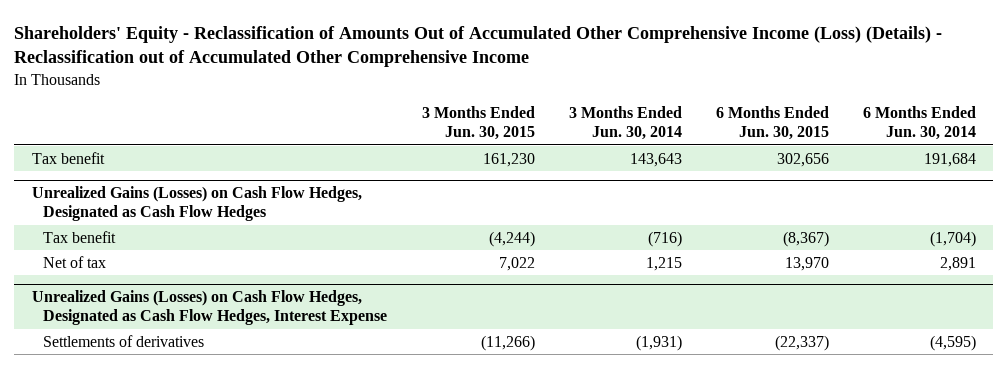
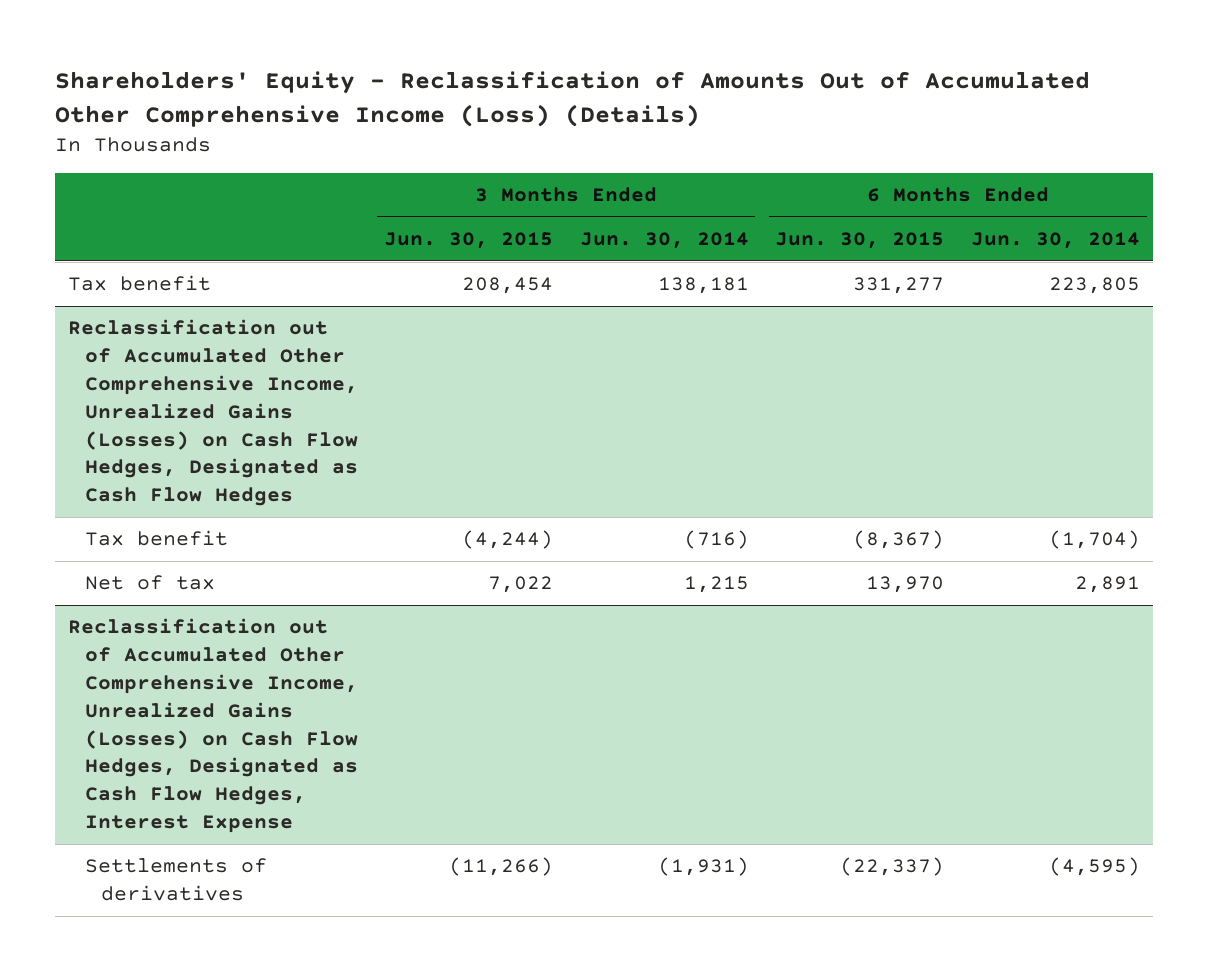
- Shareholders' Equity - Reclassification of Amounts Out of Accumulated Other Comprehensive Income (Loss) (Details) - Reclassification out of Accumulated Other Comprehensive Income
+ Shareholders' Equity - Reclassification of Amounts Out of Accumulated Other Comprehensive Income (Loss) (Details)
- Tax benefit | 161,230 | 143,643 | 302,656 | 191,684
- Unrealized Gains (Losses) on Cash Flow Hedges, Designated as Cash Flow Hedges
+ Tax benefit | 208,454 | 138,181 | 331,277 | 223,805
+ Reclassification out of Accumulated Other Comprehensive Income, Unrealized Gains (Losses) on Cash Flow Hedges, Designated as Cash Flow Hedges
- Unrealized Gains (Losses) on Cash Flow Hedges, Designated as Cash Flow Hedges, Interest Expense
+ Reclassification out of Accumulated Other Comprehensive Income, Unrealized Gains (Losses) on Cash Flow Hedges, Designated as Cash Flow Hedges, Interest Expense

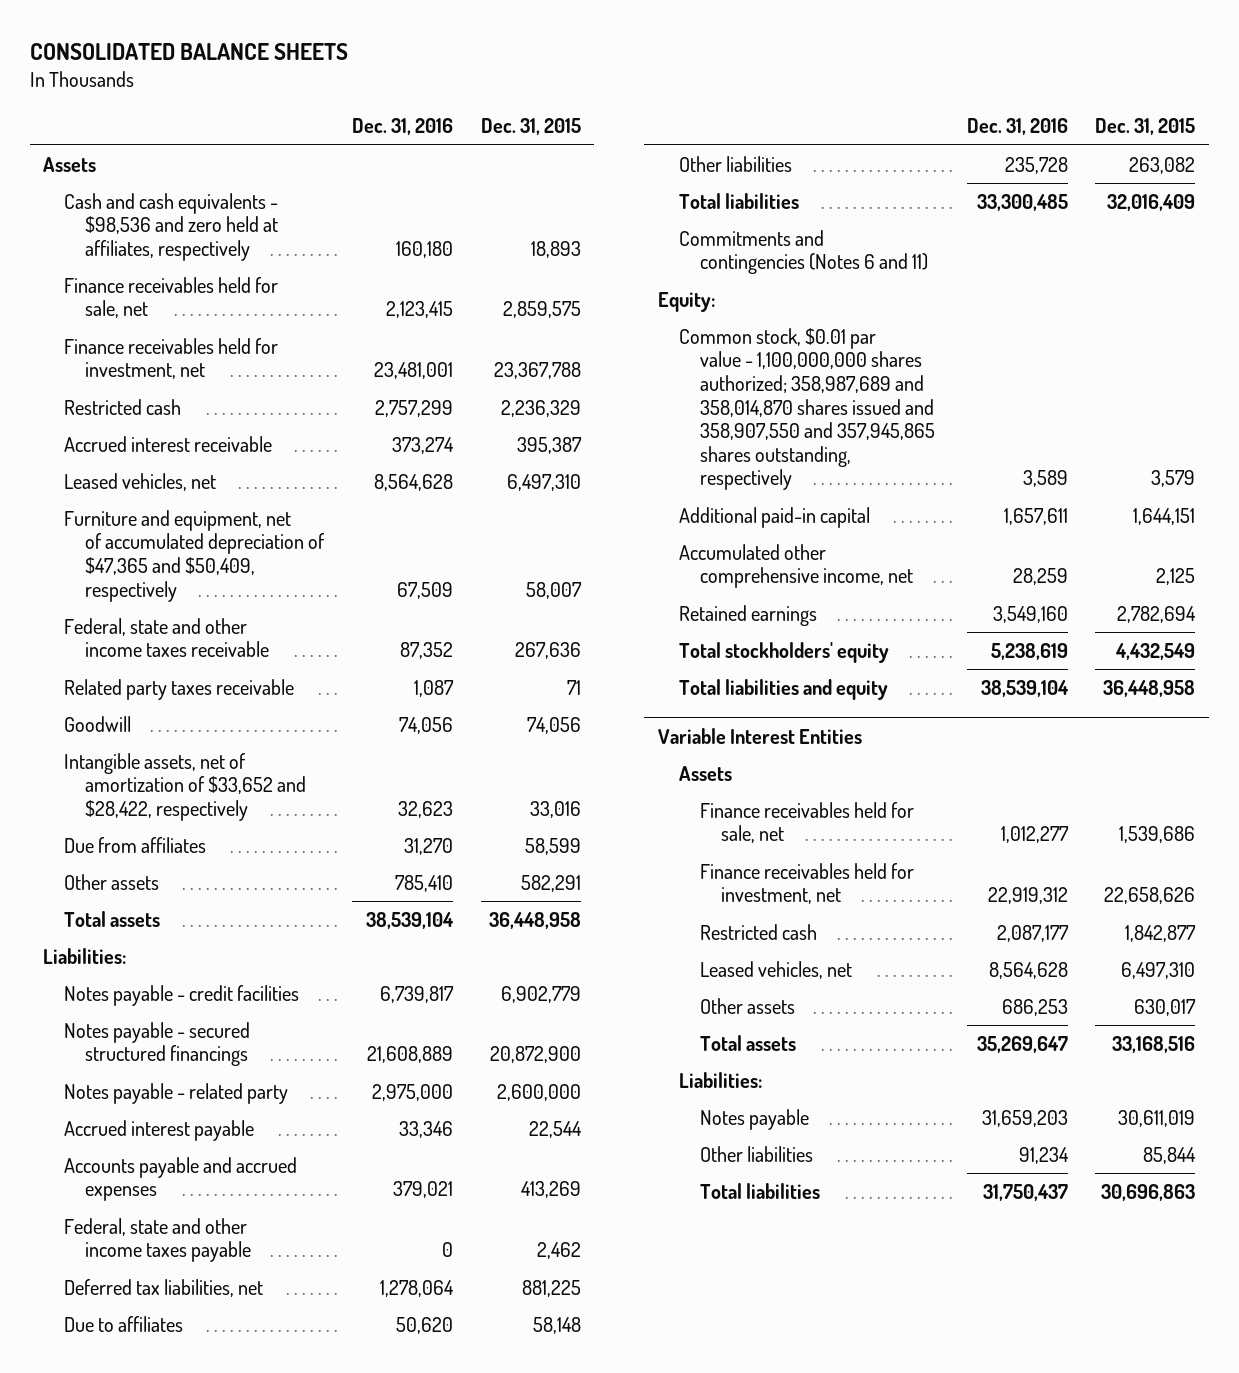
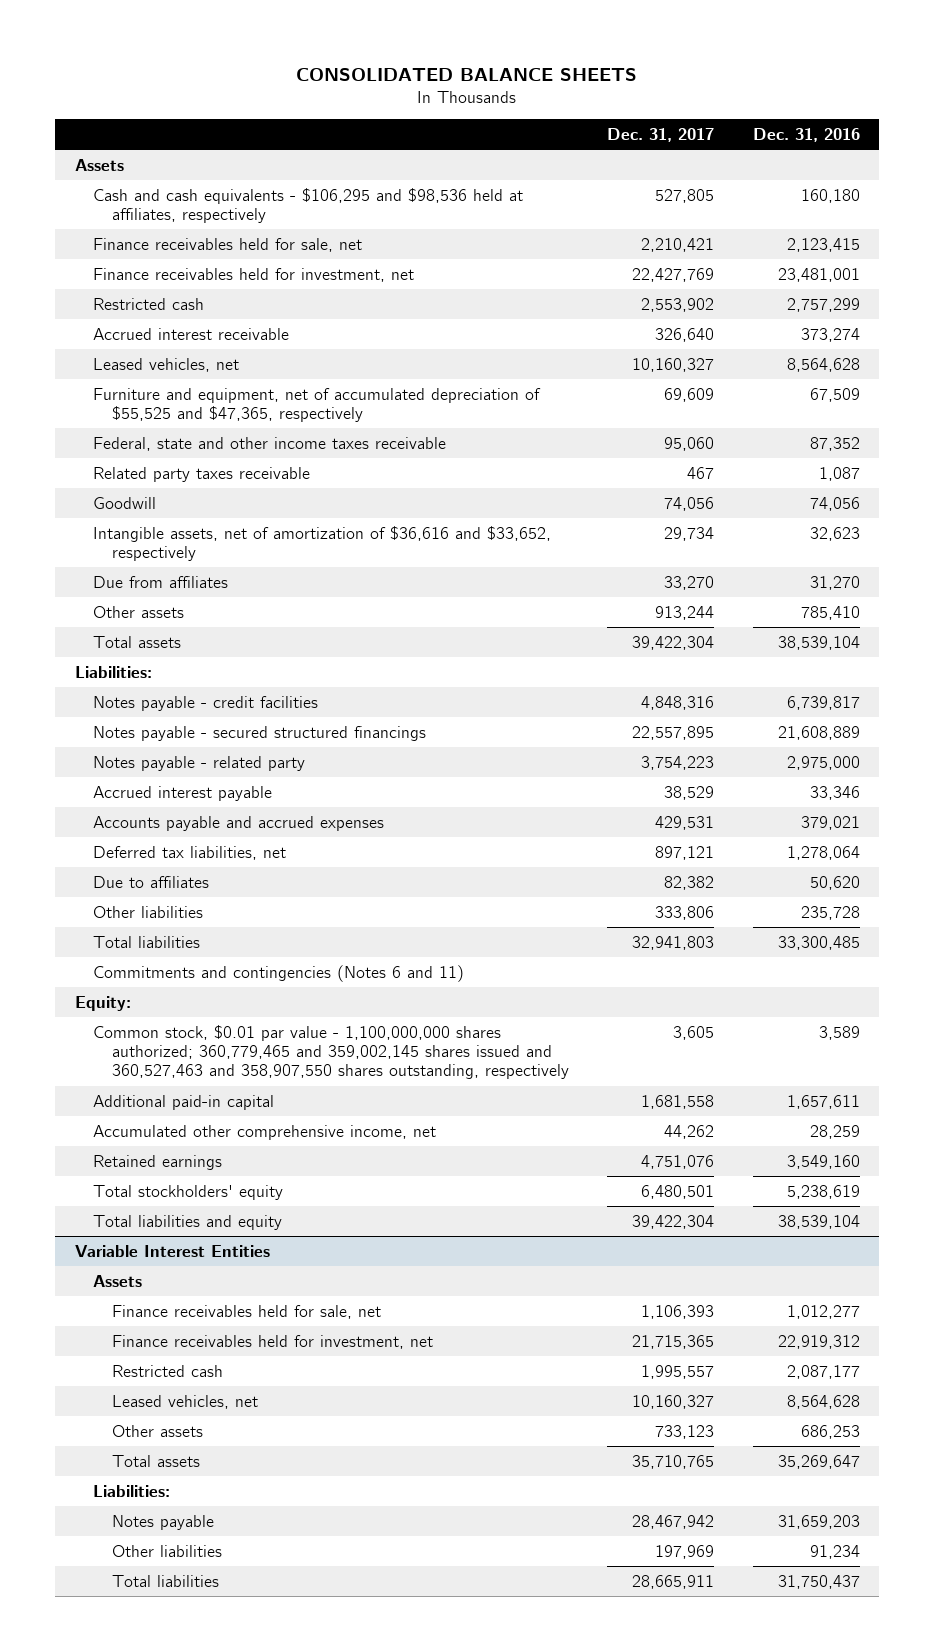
- | Dec. 31, 2016 | Dec. 31, 2015
+ | Dec. 31, 2017 | Dec. 31, 2016
- Cash and cash equivalents - $98,536 and zero held at affiliates, respectively | 160,180 | 18,893
+ Cash and cash equivalents - $106,295 and $98,536 held at affiliates, respectively | 527,805 | 160,180
- Furniture and equipment, net of accumulated depreciation of $47,365 and $50,409, respectively | 67,509 | 58,007
+ Furniture and equipment, net of accumulated depreciation of $55,525 and $47,365, respectively | 69,609 | 67,509
- Intangible assets, net of amortization of $33,652 and $28,422, respectively | 32,623 | 33,016
+ Intangible assets, net of amortization of $36,616 and $33,652, respectively | 29,734 | 32,623
- Federal, state and other income taxes payable | 0 | 2,462
- Common stock, $0.01 par value - 1,100,000,000 shares authorized; 358,987,689 and 358,014,870 shares issued and 358,907,550 and 357,945,865 shares outstanding, respectively | 3,589 | 3,579
+ Common stock, $0.01 par value - 1,100,000,000 shares authorized; 360,779,465 and 359,002,145 shares issued and 360,527,463 and 358,907,550 shares outstanding, respectively | 3,605 | 3,589

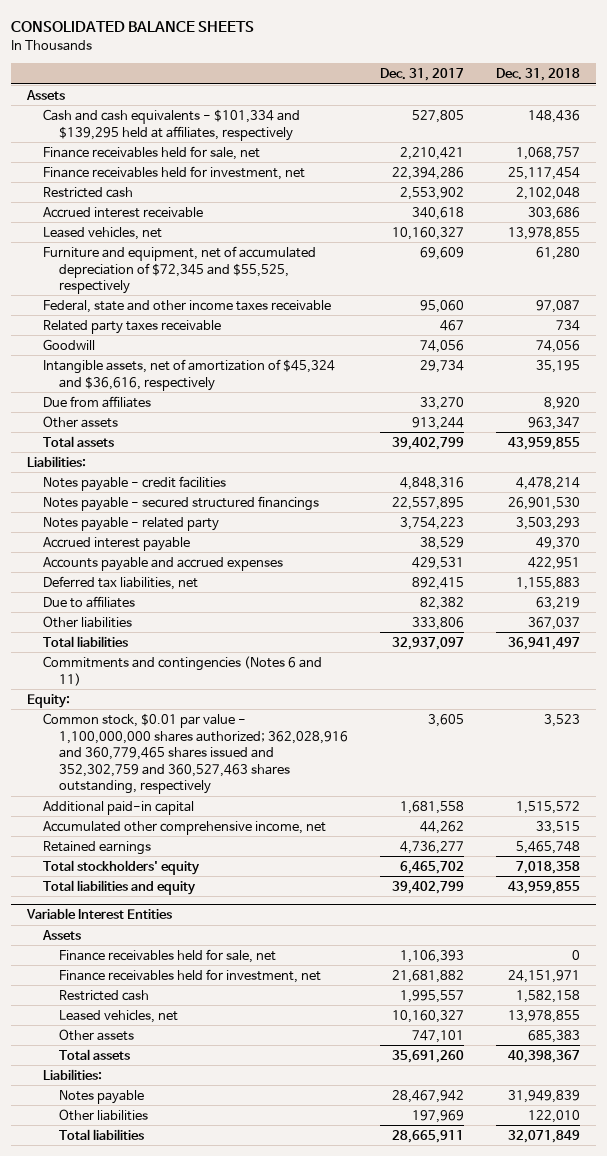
- | Dec. 31, 2017 | Dec. 31, 2016
+ | Dec. 31, 2017 | Dec. 31, 2018
- Cash and cash equivalents - $106,295 and $98,536 held at affiliates, respectively | 527,805 | 160,180
+ Cash and cash equivalents - $101,334 and $139,295 held at affiliates, respectively | 527,805 | 148,436
- Finance receivables held for investment, net | 22,427,769 | 23,481,001
+ Finance receivables held for investment, net | 22,394,286 | 25,117,454
- Accrued interest receivable | 326,640 | 373,274
+ Accrued interest receivable | 340,618 | 303,686
- Furniture and equipment, net of accumulated depreciation of $55,525 and $47,365, respectively | 69,609 | 67,509
+ Furniture and equipment, net of accumulated depreciation of $72,345 and $55,525, respectively | 69,609 | 61,280
- Intangible assets, net of amortization of $36,616 and $33,652, respectively | 29,734 | 32,623
+ Intangible assets, net of amortization of $45,324 and $36,616, respectively | 29,734 | 35,195
- Total assets | 39,422,304 | 38,539,104
+ Total assets | 39,402,799 | 43,959,855
- Deferred tax liabilities, net | 897,121 | 1,278,064
+ Deferred tax liabilities, net | 892,415 | 1,155,883
- Total liabilities | 32,941,803 | 33,300,485
+ Total liabilities | 32,937,097 | 36,941,497
- Common stock, $0.01 par value - 1,100,000,000 shares authorized; 360,779,465 and 359,002,145 shares issued and 360,527,463 and 358,907,550 shares outstanding, respectively | 3,605 | 3,589
+ Common stock, $0.01 par value - 1,100,000,000 shares authorized; 362,028,916 and 360,779,465 shares issued and 352,302,759 and 360,527,463 shares outstanding, respectively | 3,605 | 3,523
- Retained earnings | 4,751,076 | 3,549,160
- Total stockholders' equity | 6,480,501 | 5,238,619
- Total liabilities and equity | 39,422,304 | 38,539,104
+ Retained earnings | 4,736,277 | 5,465,748
+ Total stockholders' equity | 6,465,702 | 7,018,358
+ Total liabilities and equity | 39,402,799 | 43,959,855
@ Variable Interest Entities
- Finance receivables held for investment, net | 21,715,365 | 22,919,312
+ Finance receivables held for investment, net | 21,681,882 | 24,151,971
- Other assets | 733,123 | 686,253
- Total assets | 35,710,765 | 35,269,647
+ Other assets | 747,101 | 685,383
+ Total assets | 35,691,260 | 40,398,367

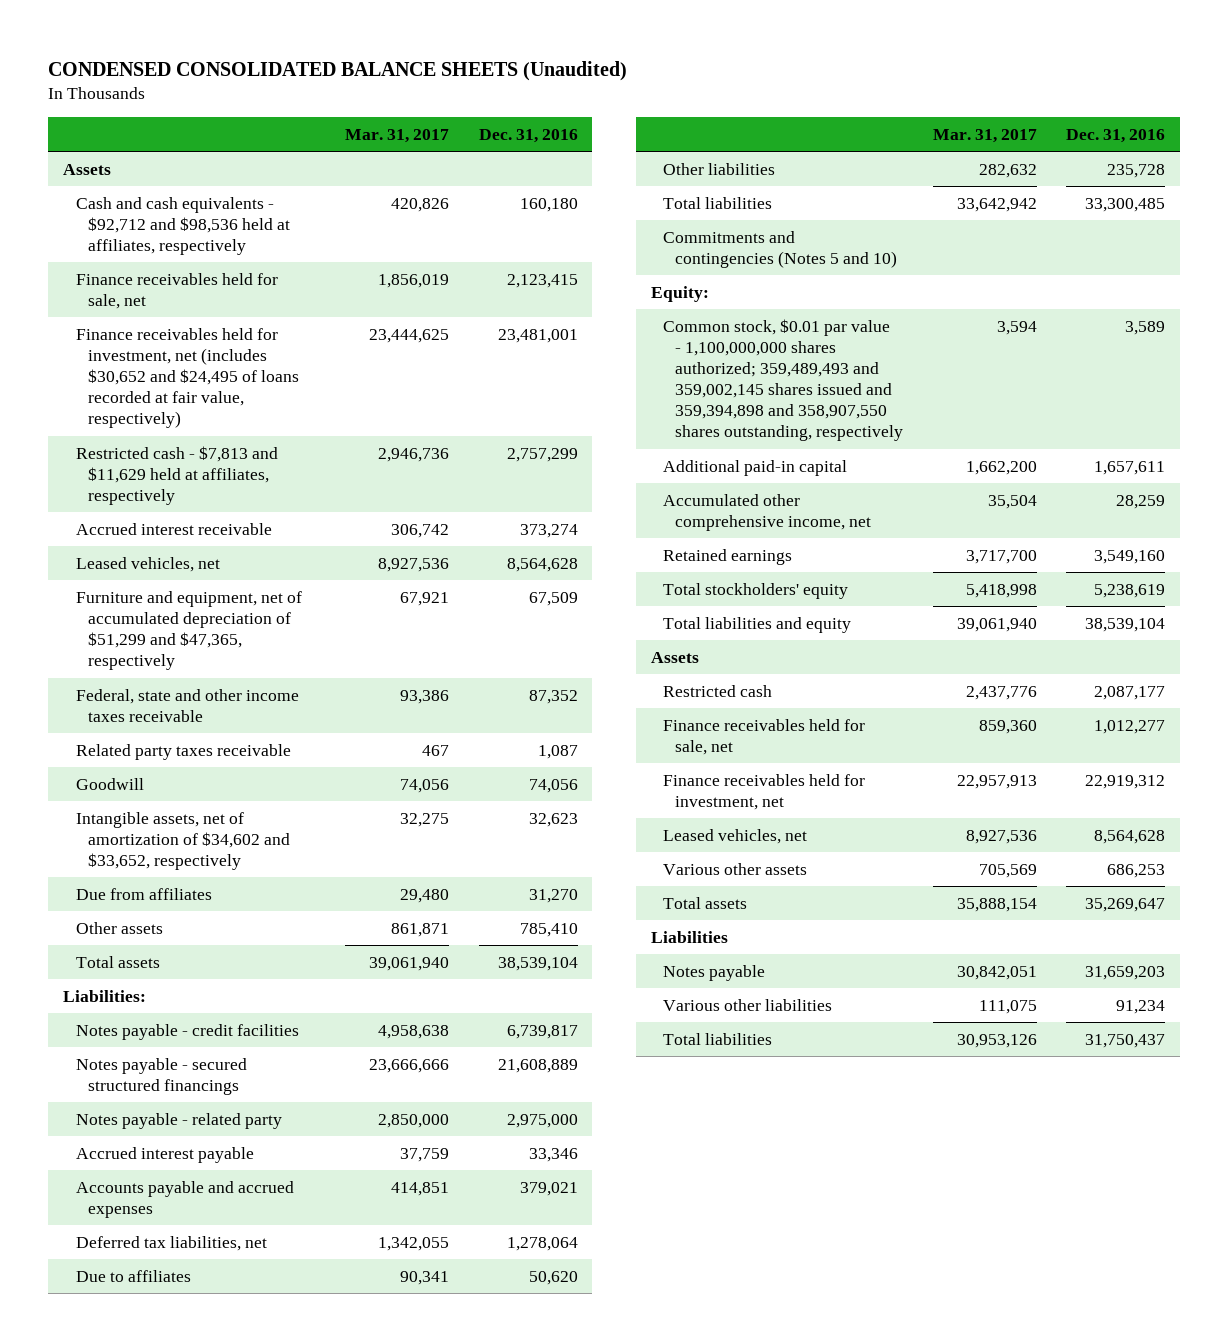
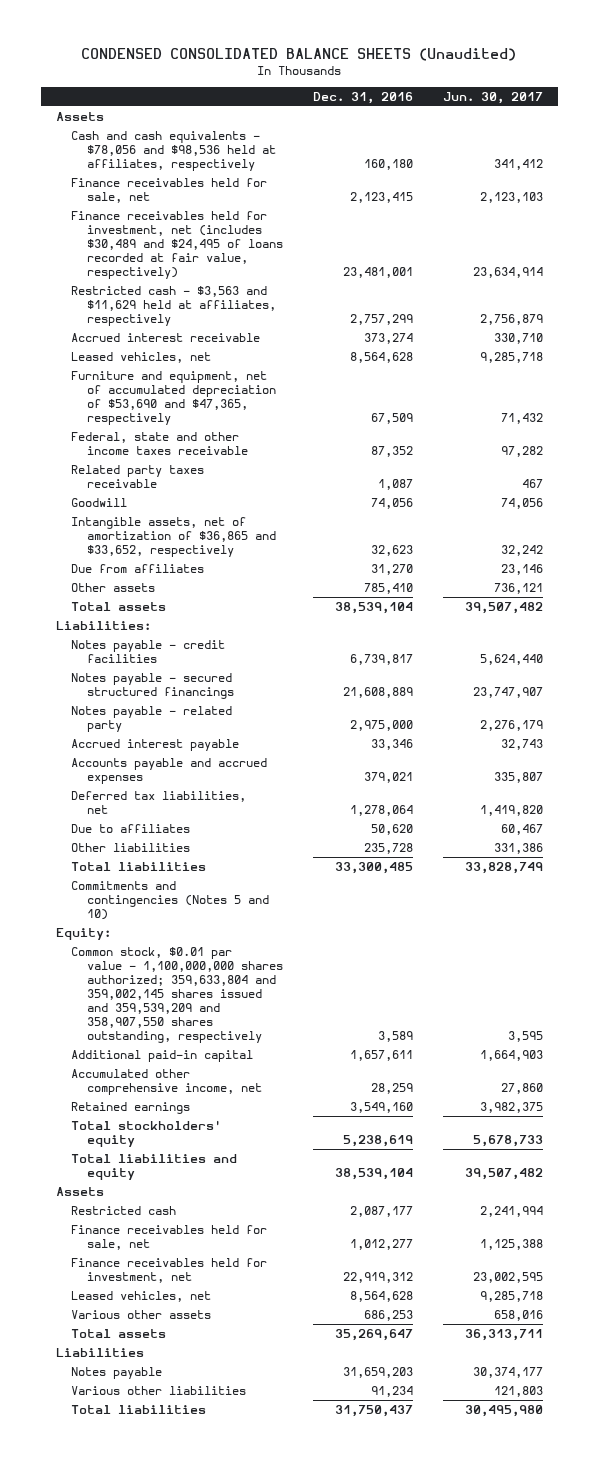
- | Mar. 31, 2017 | Dec. 31, 2016
+ | Dec. 31, 2016 | Jun. 30, 2017
- Cash and cash equivalents - $92,712 and $98,536 held at affiliates, respectively | 420,826 | 160,180
+ Cash and cash equivalents - $78,056 and $98,536 held at affiliates, respectively | 160,180 | 341,412
- Finance receivables held for investment, net (includes $30,652 and $24,495 of loans recorded at fair value, respectively) | 23,444,625 | 23,481,001
- Restricted cash - $7,813 and $11,629 held at affiliates, respectively | 2,946,736 | 2,757,299
+ Finance receivables held for investment, net (includes $30,489 and $24,495 of loans recorded at fair value, respectively) | 23,481,001 | 23,634,914
+ Restricted cash - $3,563 and $11,629 held at affiliates, respectively | 2,757,299 | 2,756,879
- Furniture and equipment, net of accumulated depreciation of $51,299 and $47,365, respectively | 67,921 | 67,509
+ Furniture and equipment, net of accumulated depreciation of $53,690 and $47,365, respectively | 67,509 | 71,432
- Intangible assets, net of amortization of $34,602 and $33,652, respectively | 32,275 | 32,623
+ Intangible assets, net of amortization of $36,865 and $33,652, respectively | 32,623 | 32,242
- Common stock, $0.01 par value - 1,100,000,000 shares authorized; 359,489,493 and 359,002,145 shares issued and 359,394,898 and 358,907,550 shares outstanding, respectively | 3,594 | 3,589
+ Common stock, $0.01 par value - 1,100,000,000 shares authorized; 359,633,804 and 359,002,145 shares issued and 359,539,209 and 358,907,550 shares outstanding, respectively | 3,589 | 3,595

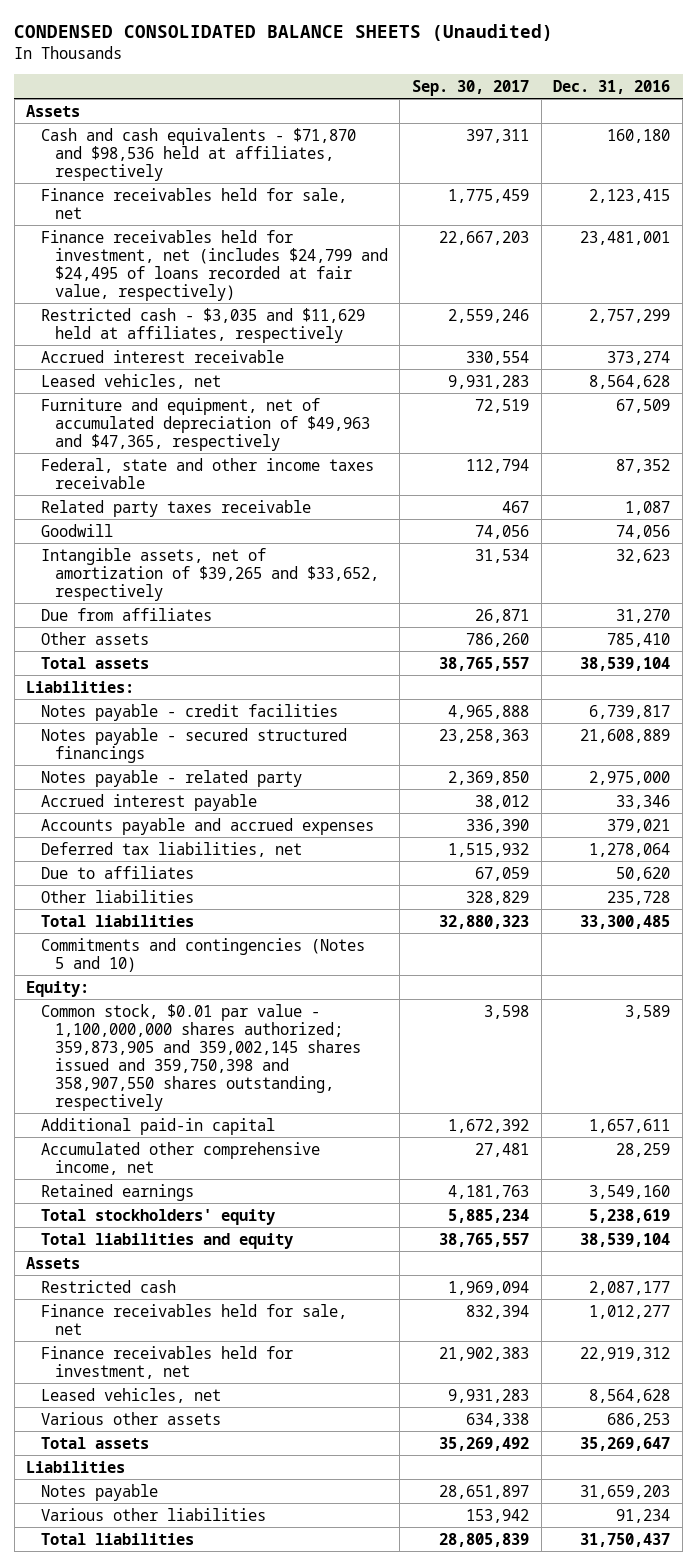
- | Dec. 31, 2016 | Jun. 30, 2017
+ | Sep. 30, 2017 | Dec. 31, 2016
- Cash and cash equivalents - $78,056 and $98,536 held at affiliates, respectively | 160,180 | 341,412
+ Cash and cash equivalents - $71,870 and $98,536 held at affiliates, respectively | 397,311 | 160,180
- Finance receivables held for investment, net (includes $30,489 and $24,495 of loans recorded at fair value, respectively) | 23,481,001 | 23,634,914
- Restricted cash - $3,563 and $11,629 held at affiliates, respectively | 2,757,299 | 2,756,879
+ Finance receivables held for investment, net (includes $24,799 and $24,495 of loans recorded at fair value, respectively) | 22,667,203 | 23,481,001
+ Restricted cash - $3,035 and $11,629 held at affiliates, respectively | 2,559,246 | 2,757,299
- Furniture and equipment, net of accumulated depreciation of $53,690 and $47,365, respectively | 67,509 | 71,432
+ Furniture and equipment, net of accumulated depreciation of $49,963 and $47,365, respectively | 72,519 | 67,509
- Intangible assets, net of amortization of $36,865 and $33,652, respectively | 32,623 | 32,242
+ Intangible assets, net of amortization of $39,265 and $33,652, respectively | 31,534 | 32,623
- Common stock, $0.01 par value - 1,100,000,000 shares authorized; 359,633,804 and 359,002,145 shares issued and 359,539,209 and 358,907,550 shares outstanding, respectively | 3,589 | 3,595
+ Common stock, $0.01 par value - 1,100,000,000 shares authorized; 359,873,905 and 359,002,145 shares issued and 359,750,398 and 358,907,550 shares outstanding, respectively | 3,598 | 3,589

